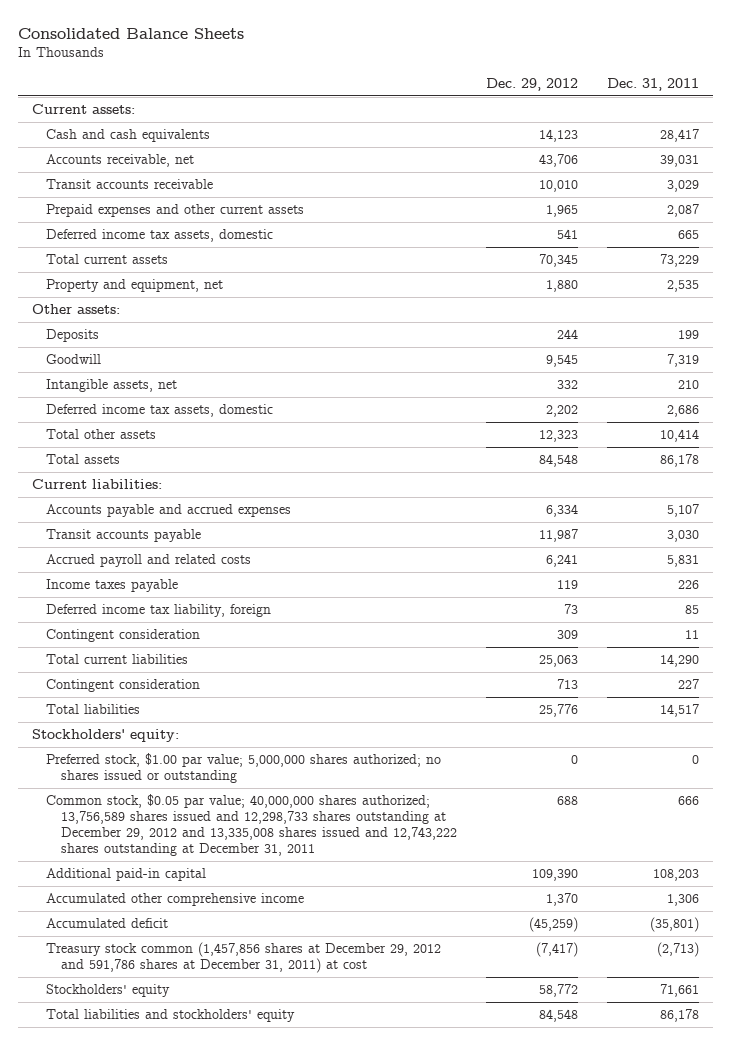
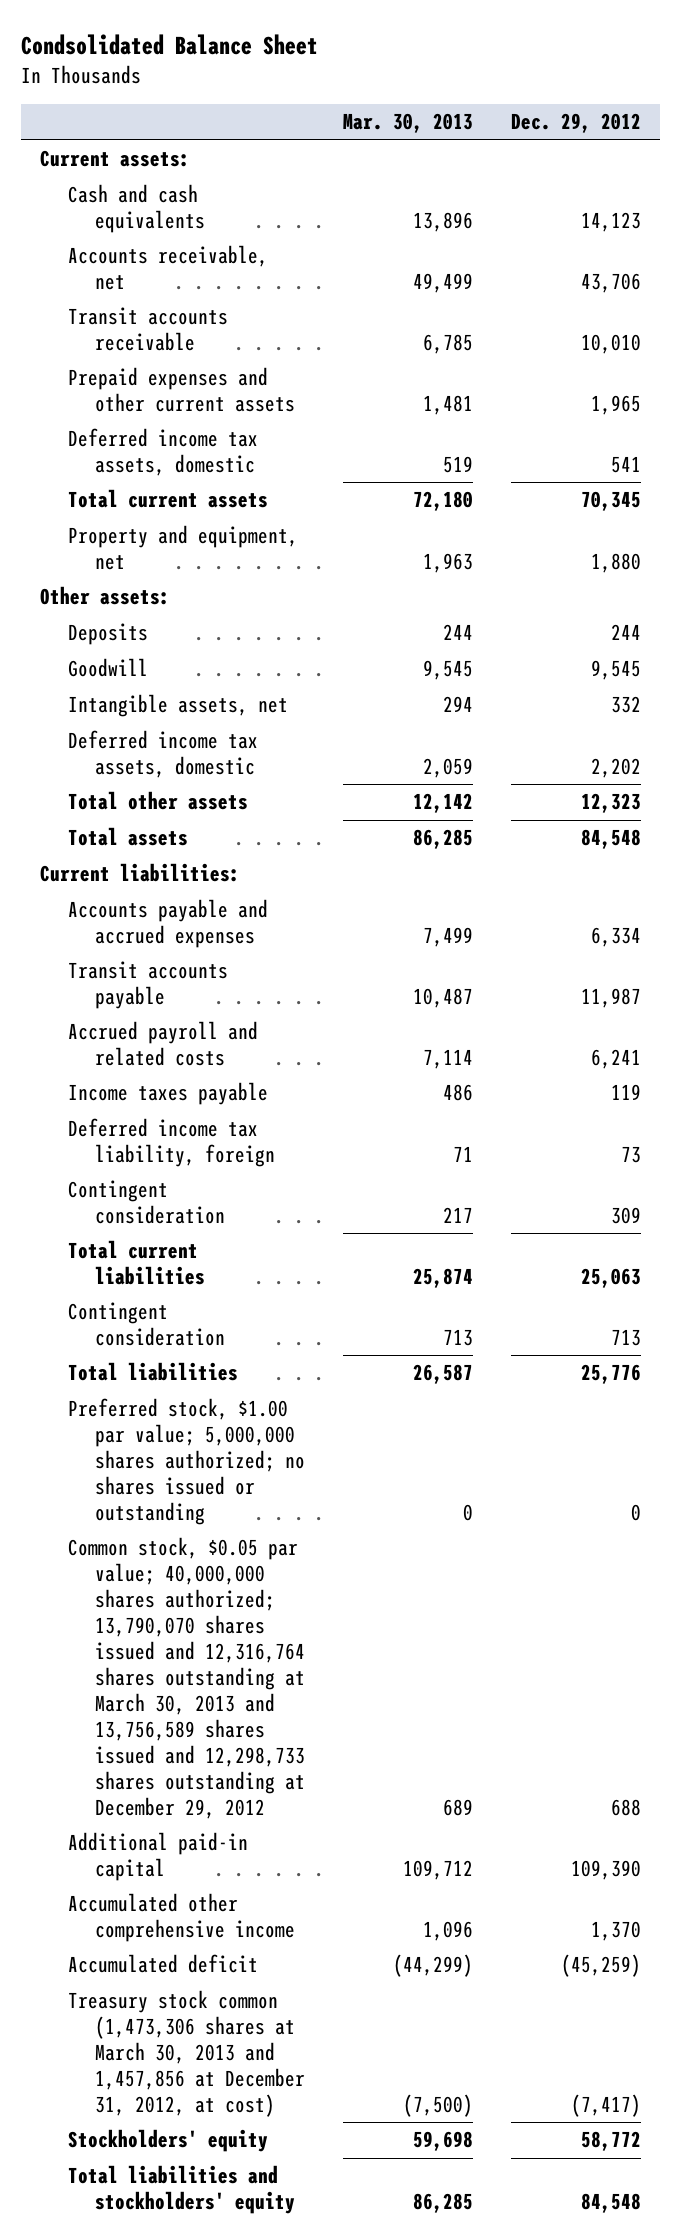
- Consolidated Balance Sheets
+ Condsolidated Balance Sheet
- | Dec. 29, 2012 | Dec. 31, 2011
+ | Mar. 30, 2013 | Dec. 29, 2012
- Stockholders' equity:
- Common stock, $0.05 par value; 40,000,000 shares authorized; 13,756,589 shares issued and 12,298,733 shares outstanding at December 29, 2012 and 13,335,008 shares issued and 12,743,222 shares outstanding at December 31, 2011 | 688 | 666
+ Common stock, $0.05 par value; 40,000,000 shares authorized; 13,790,070 shares issued and 12,316,764 shares outstanding at March 30, 2013 and 13,756,589 shares issued and 12,298,733 shares outstanding at December 29, 2012 | 689 | 688
- Treasury stock common (1,457,856 shares at December 29, 2012 and 591,786 shares at December 31, 2011) at cost | (7,417) | (2,713)
+ Treasury stock common (1,473,306 shares at March 30, 2013 and 1,457,856 at December 31, 2012, at cost) | (7,500) | (7,417)

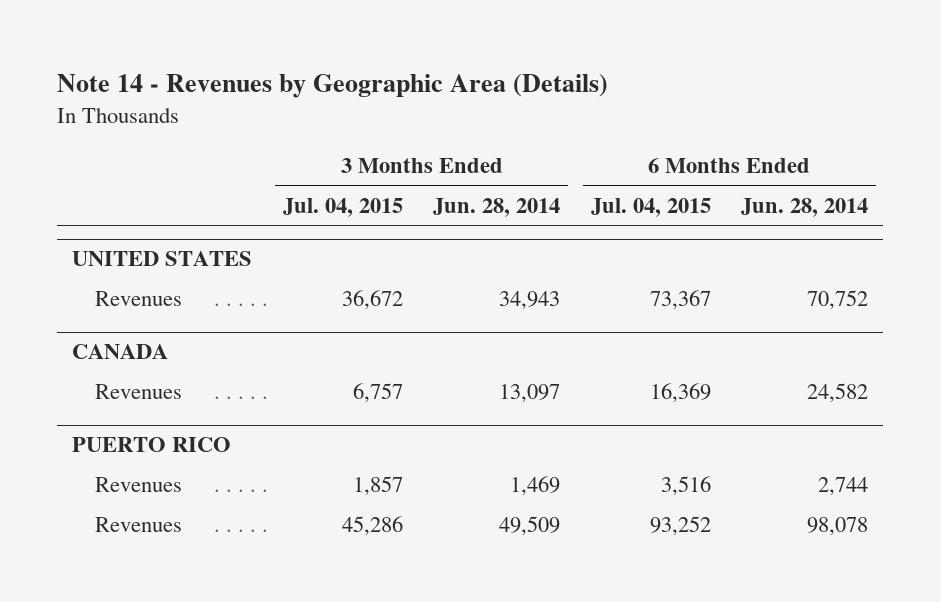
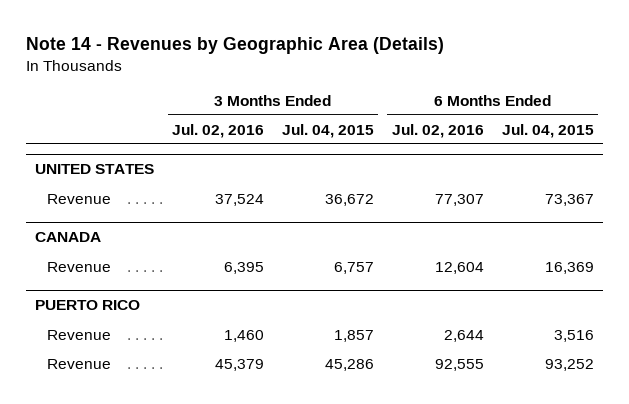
- | 3 Months Ended Jul. 04, 2015 | 3 Months Ended Jun. 28, 2014 | 6 Months Ended Jul. 04, 2015 | 6 Months Ended Jun. 28, 2014
+ | 3 Months Ended Jul. 02, 2016 | 3 Months Ended Jul. 04, 2015 | 6 Months Ended Jul. 02, 2016 | 6 Months Ended Jul. 04, 2015
@ UNITED STATES
- Revenues | 36,672 | 34,943 | 73,367 | 70,752
+ Revenue | 37,524 | 36,672 | 77,307 | 73,367
@ CANADA
- Revenues | 6,757 | 13,097 | 16,369 | 24,582
+ Revenue | 6,395 | 6,757 | 12,604 | 16,369
@ PUERTO RICO
- Revenues | 1,857 | 1,469 | 3,516 | 2,744
- Revenues | 45,286 | 49,509 | 93,252 | 98,078
+ Revenue | 1,460 | 1,857 | 2,644 | 3,516
+ Revenue | 45,379 | 45,286 | 92,555 | 93,252

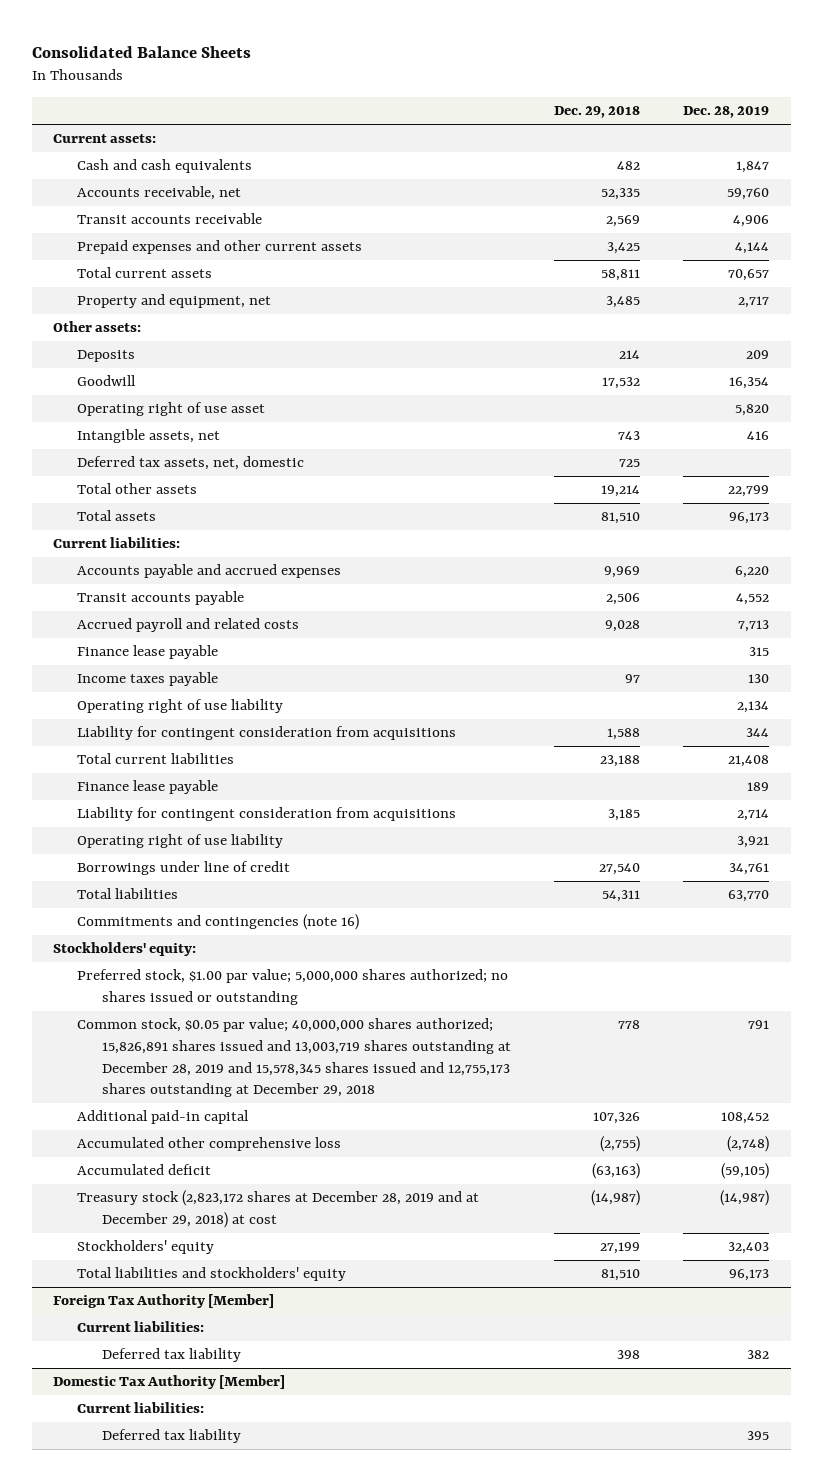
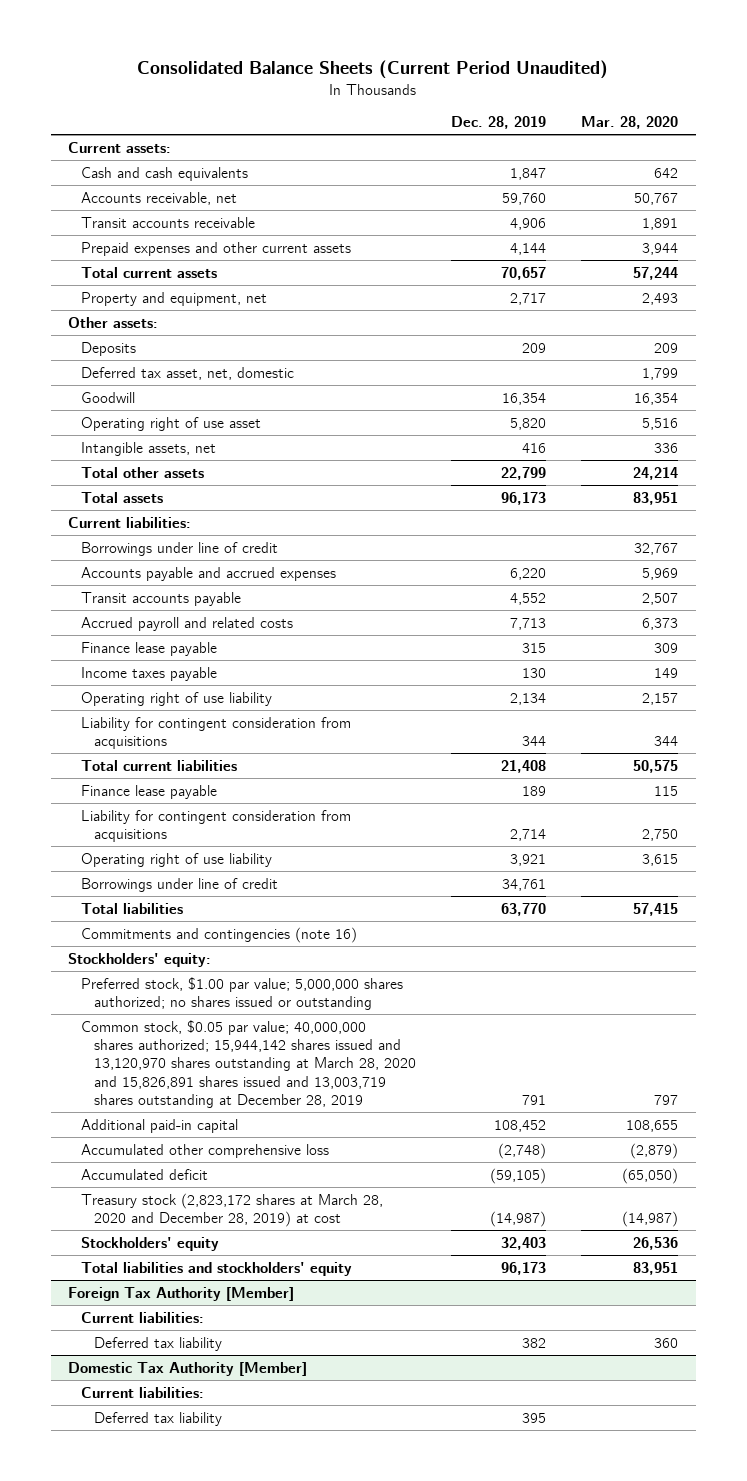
- Consolidated Balance Sheets
+ Consolidated Balance Sheets (Current Period Unaudited)
- | Dec. 29, 2018 | Dec. 28, 2019
+ | Dec. 28, 2019 | Mar. 28, 2020
+ Deferred tax asset, net, domestic | | 1,799
- Deferred tax assets, net, domestic | 725 |
+ Borrowings under line of credit | | 32,767
- Common stock, $0.05 par value; 40,000,000 shares authorized; 15,826,891 shares issued and 13,003,719 shares outstanding at December 28, 2019 and 15,578,345 shares issued and 12,755,173 shares outstanding at December 29, 2018 | 778 | 791
+ Common stock, $0.05 par value; 40,000,000 shares authorized; 15,944,142 shares issued and 13,120,970 shares outstanding at March 28, 2020 and 15,826,891 shares issued and 13,003,719 shares outstanding at December 28, 2019 | 791 | 797
- Treasury stock (2,823,172 shares at December 28, 2019 and at December 29, 2018) at cost | (14,987) | (14,987)
+ Treasury stock (2,823,172 shares at March 28, 2020 and December 28, 2019) at cost | (14,987) | (14,987)

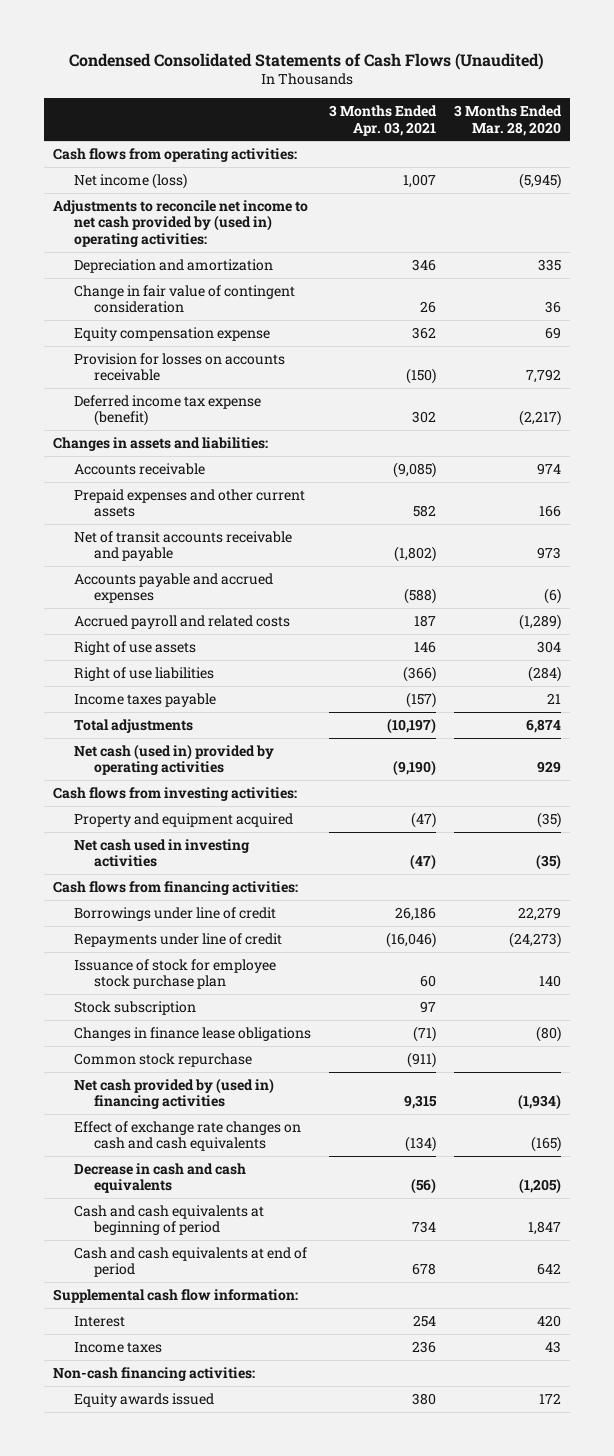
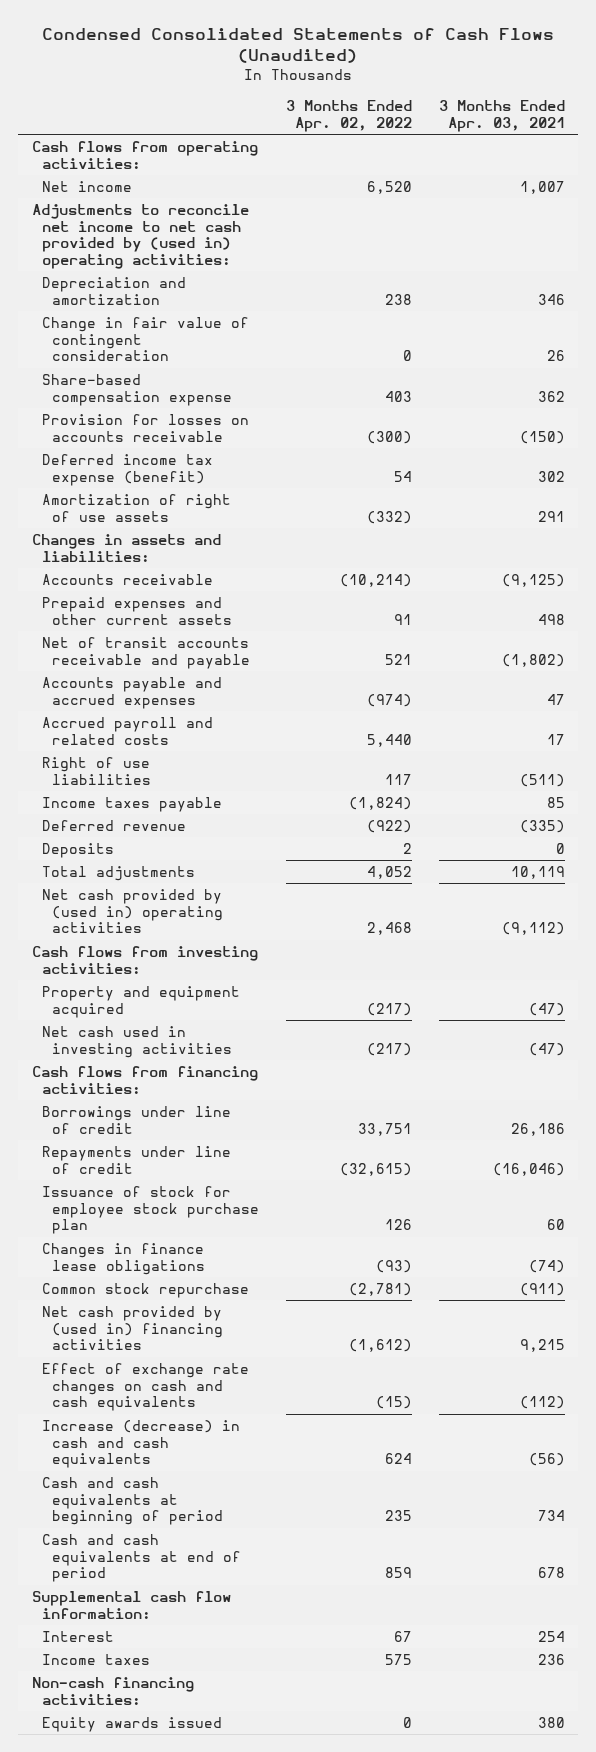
- | 3 Months Ended Apr. 03, 2021 | 3 Months Ended Mar. 28, 2020
+ | 3 Months Ended Apr. 02, 2022 | 3 Months Ended Apr. 03, 2021
- Net income (loss) | 1,007 | (5,945)
+ Net income | 6,520 | 1,007
- Equity compensation expense | 362 | 69
+ Share-based compensation expense | 403 | 362
+ Amortization of right of use assets | (332) | 291
- Accounts receivable | (9,085) | 974
- Prepaid expenses and other current assets | 582 | 166
+ Accounts receivable | (10,214) | (9,125)
+ Prepaid expenses and other current assets | 91 | 498
- Accounts payable and accrued expenses | (588) | (6)
- Accrued payroll and related costs | 187 | (1,289)
- Right of use assets | 146 | 304
- Right of use liabilities | (366) | (284)
- Income taxes payable | (157) | 21
- Total adjustments | (10,197) | 6,874
- Net cash (used in) provided by operating activities | (9,190) | 929
+ Accounts payable and accrued expenses | (974) | 47
+ Accrued payroll and related costs | 5,440 | 17
+ Right of use liabilities | 117 | (511)
+ Income taxes payable | (1,824) | 85
+ Deferred revenue | (922) | (335)
+ Deposits | 2 | 0
+ Total adjustments | 4,052 | 10,119
+ Net cash provided by (used in) operating activities | 2,468 | (9,112)
- Stock subscription | 97 |
- Changes in finance lease obligations | (71) | (80)
+ Changes in finance lease obligations | (93) | (74)
- Net cash provided by (used in) financing activities | 9,315 | (1,934)
- Effect of exchange rate changes on cash and cash equivalents | (134) | (165)
- Decrease in cash and cash equivalents | (56) | (1,205)
+ Net cash provided by (used in) financing activities | (1,612) | 9,215
+ Effect of exchange rate changes on cash and cash equivalents | (15) | (112)
+ Increase (decrease) in cash and cash equivalents | 624 | (56)

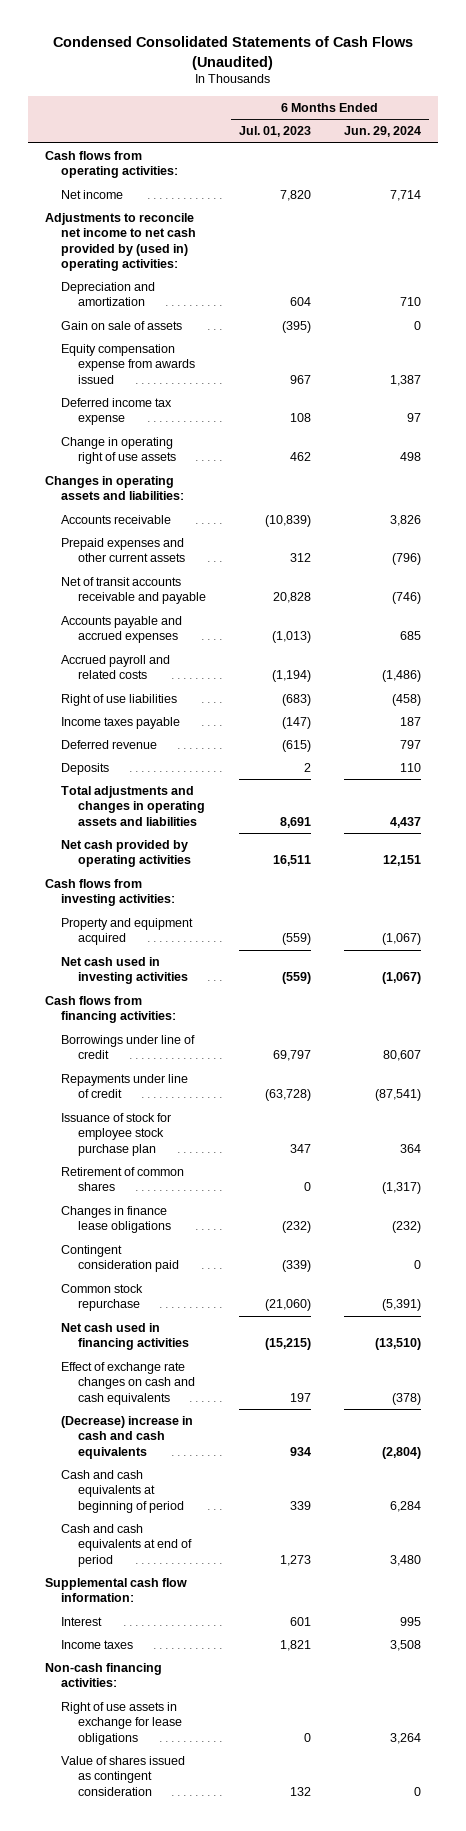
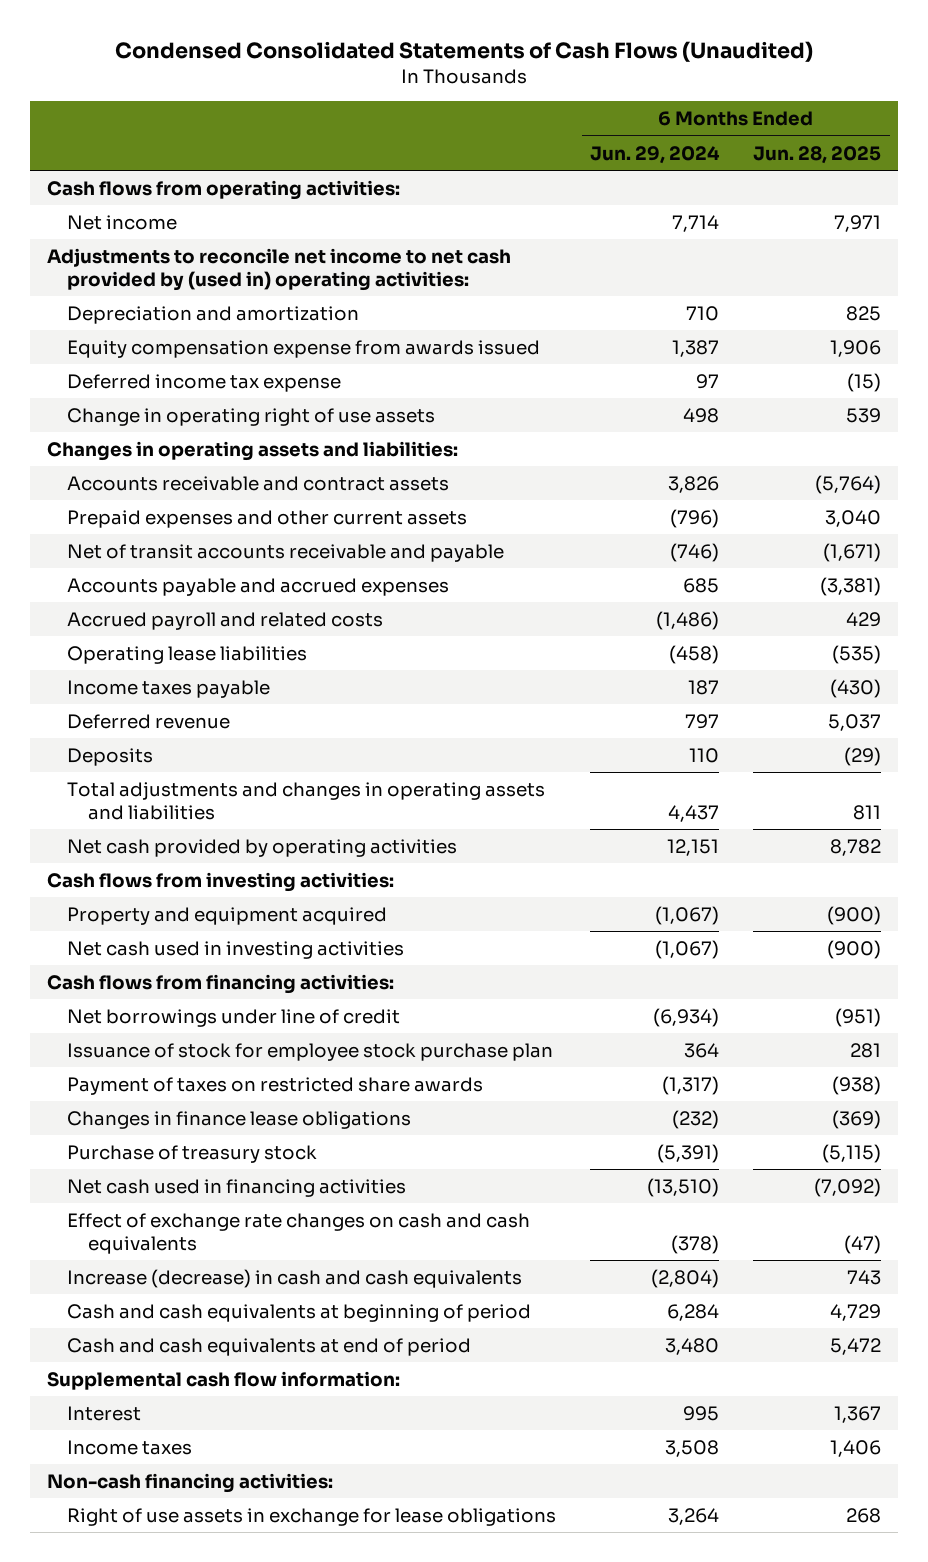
- | 6 Months Ended Jul. 01, 2023 | 6 Months Ended Jun. 29, 2024
+ | 6 Months Ended Jun. 29, 2024 | 6 Months Ended Jun. 28, 2025
- Gain on sale of assets | (395) | 0
- Accounts receivable | (10,839) | 3,826
+ Accounts receivable and contract assets | 3,826 | (5,764)
- Right of use liabilities | (683) | (458)
+ Operating lease liabilities | (458) | (535)
- Borrowings under line of credit | 69,797 | 80,607
- Repayments under line of credit | (63,728) | (87,541)
+ Net borrowings under line of credit | (6,934) | (951)
- Retirement of common shares | 0 | (1,317)
+ Payment of taxes on restricted share awards | (1,317) | (938)
- Contingent consideration paid | (339) | 0
- Common stock repurchase | (21,060) | (5,391)
+ Purchase of treasury stock | (5,391) | (5,115)
- (Decrease) increase in cash and cash equivalents | 934 | (2,804)
+ Increase (decrease) in cash and cash equivalents | (2,804) | 743
- Value of shares issued as contingent consideration | 132 | 0

